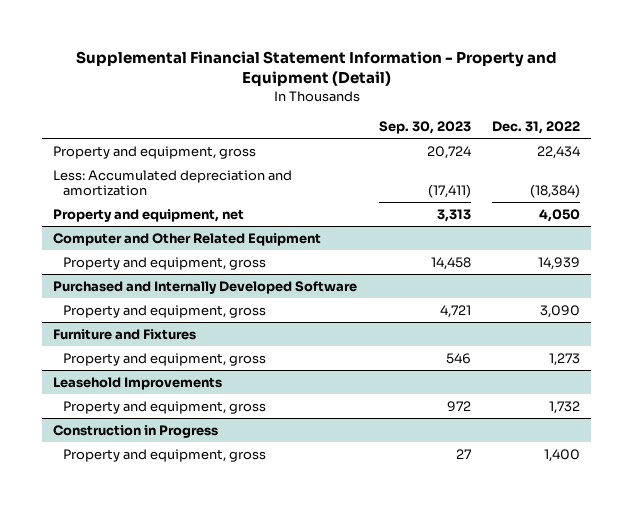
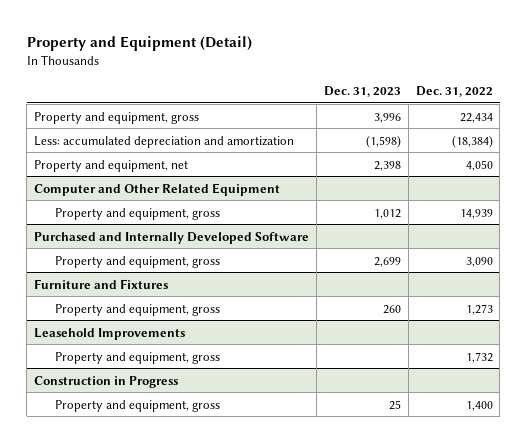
- Supplemental Financial Statement Information - Property and Equipment (Detail)
+ Property and Equipment (Detail)
- | Sep. 30, 2023 | Dec. 31, 2022
+ | Dec. 31, 2023 | Dec. 31, 2022
- Less: Accumulated depreciation and amortization | (17,411) | (18,384)
+ Less: accumulated depreciation and amortization | (1,598) | (18,384)

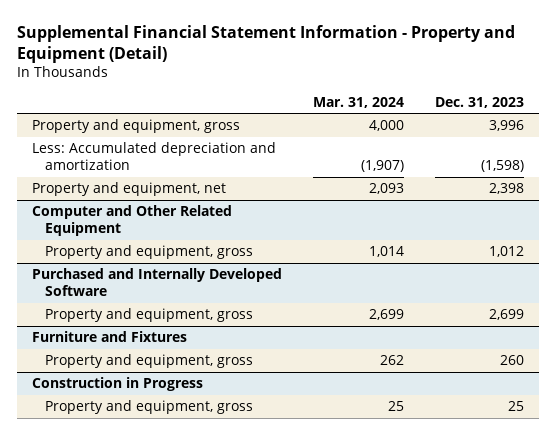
- Property and Equipment (Detail)
+ Supplemental Financial Statement Information - Property and Equipment (Detail)
- | Dec. 31, 2023 | Dec. 31, 2022
+ | Mar. 31, 2024 | Dec. 31, 2023
- Less: accumulated depreciation and amortization | (1,598) | (18,384)
+ Less: Accumulated depreciation and amortization | (1,907) | (1,598)
- Leasehold Improvements
- Property and equipment, gross | | 1,732

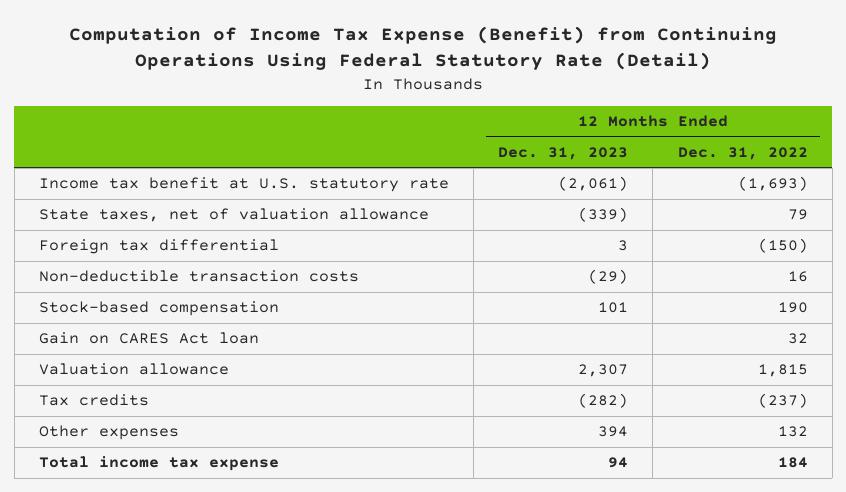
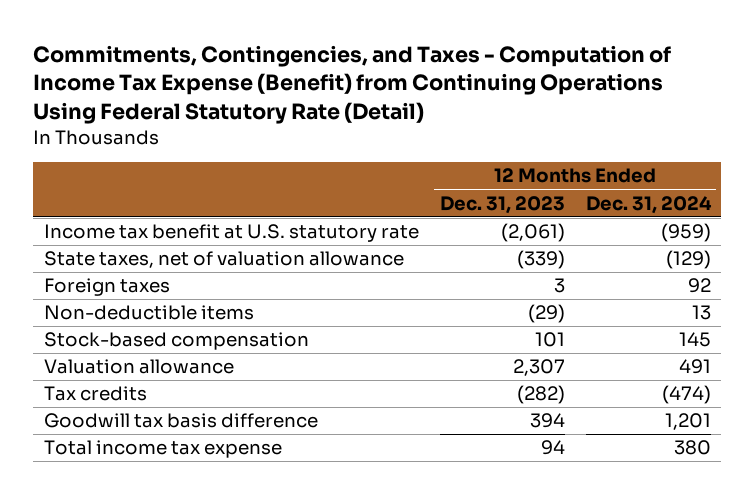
- Computation of Income Tax Expense (Benefit) from Continuing Operations Using Federal Statutory Rate (Detail)
+ Commitments, Contingencies, and Taxes - Computation of Income Tax Expense (Benefit) from Continuing Operations Using Federal Statutory Rate (Detail)
- | 12 Months Ended Dec. 31, 2023 | 12 Months Ended Dec. 31, 2022
+ | 12 Months Ended Dec. 31, 2023 | 12 Months Ended Dec. 31, 2024
- Foreign tax differential | 3 | (150)
- Non-deductible transaction costs | (29) | 16
+ Foreign taxes | 3 | 92
+ Non-deductible items | (29) | 13
- Gain on CARES Act loan | | 32
- Other expenses | 394 | 132
+ Goodwill tax basis difference | 394 | 1,201

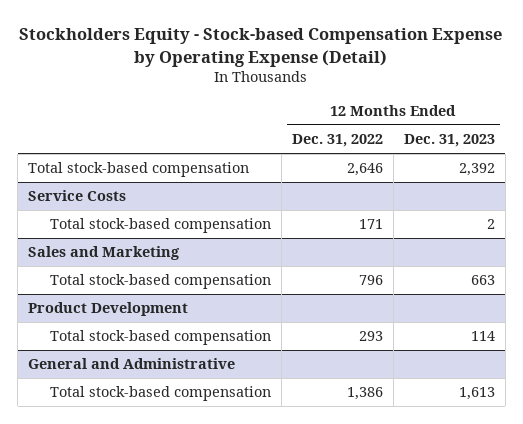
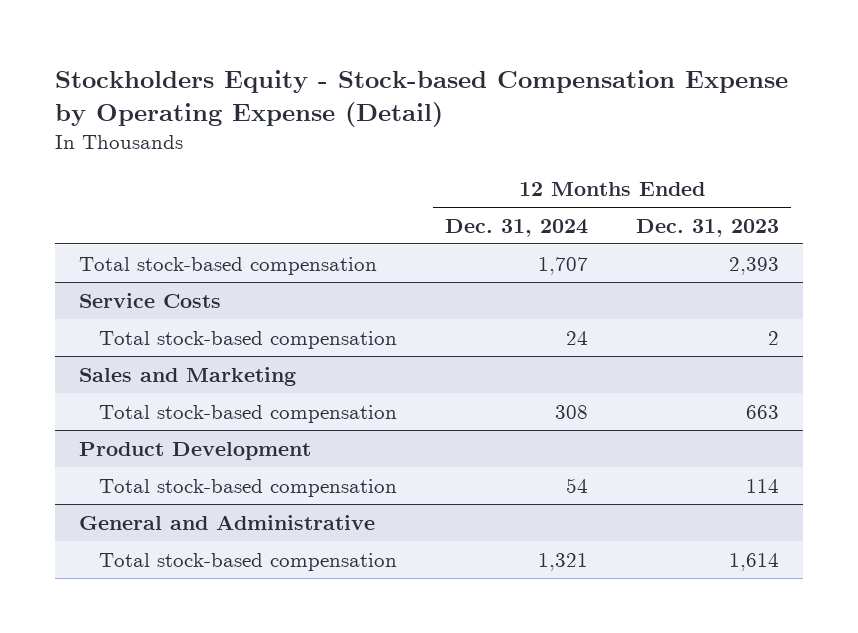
- | 12 Months Ended Dec. 31, 2022 | 12 Months Ended Dec. 31, 2023
+ | 12 Months Ended Dec. 31, 2024 | 12 Months Ended Dec. 31, 2023
- Total stock-based compensation | 2,646 | 2,392
+ Total stock-based compensation | 1,707 | 2,393
@ General and Administrative
- Total stock-based compensation | 1,386 | 1,613
+ Total stock-based compensation | 1,321 | 1,614

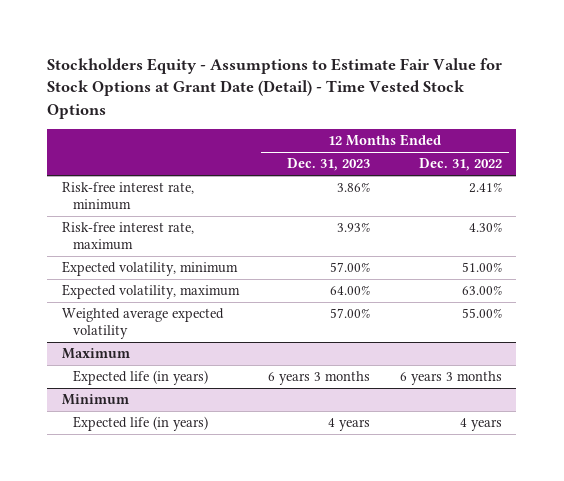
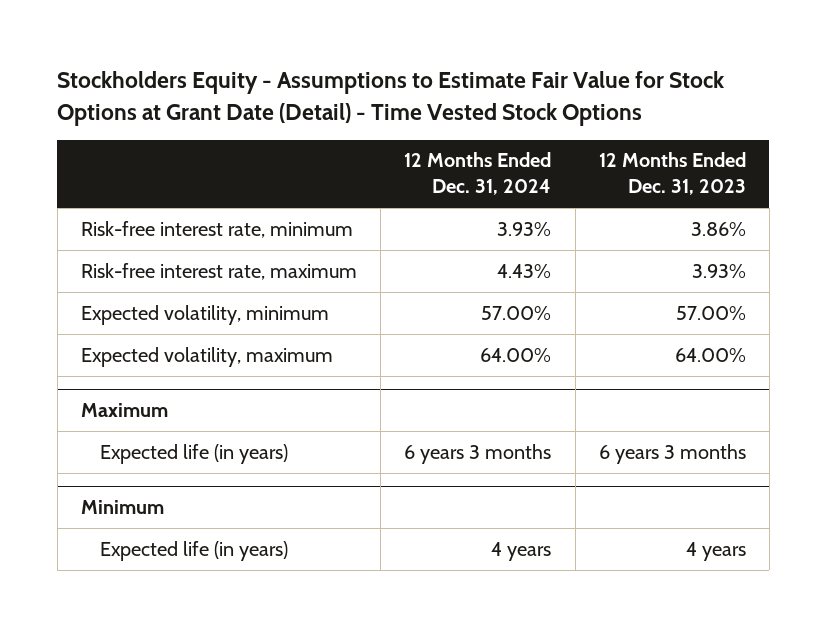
- | 12 Months Ended Dec. 31, 2023 | 12 Months Ended Dec. 31, 2022
+ | 12 Months Ended Dec. 31, 2024 | 12 Months Ended Dec. 31, 2023
- Weighted average expected volatility | 57.00% | 55.00%

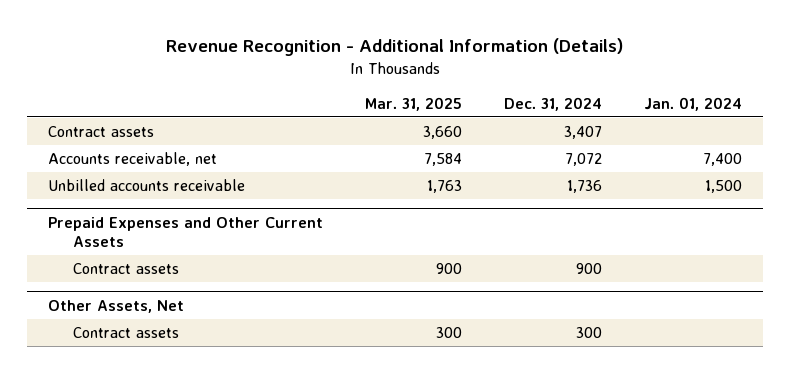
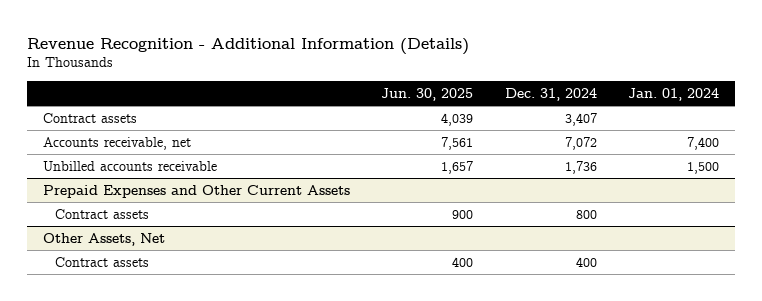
- | Mar. 31, 2025 | Dec. 31, 2024 | Jan. 01, 2024
+ | Jun. 30, 2025 | Dec. 31, 2024 | Jan. 01, 2024
@ Prepaid Expenses and Other Current Assets
- Contract assets | 900 | 900 |
+ Contract assets | 900 | 800 |
@ Other Assets, Net
- Contract assets | 300 | 300 |
+ Contract assets | 400 | 400 |

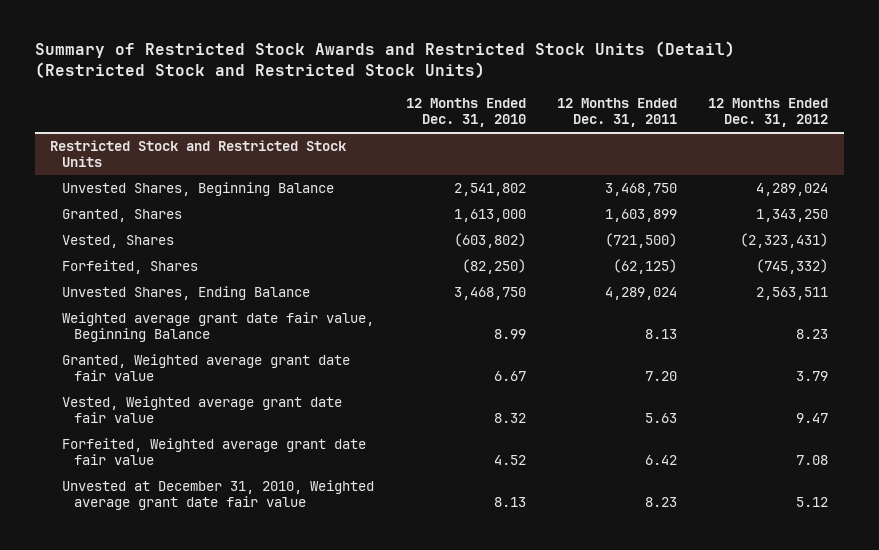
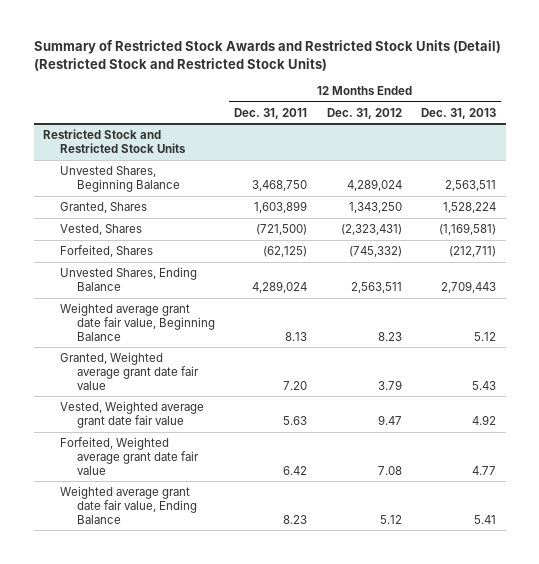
- | 12 Months Ended Dec. 31, 2010 | 12 Months Ended Dec. 31, 2011 | 12 Months Ended Dec. 31, 2012
+ | 12 Months Ended Dec. 31, 2011 | 12 Months Ended Dec. 31, 2012 | 12 Months Ended Dec. 31, 2013
@ Restricted Stock and Restricted Stock Units
- Unvested at December 31, 2010, Weighted average grant date fair value | 8.13 | 8.23 | 5.12
+ Weighted average grant date fair value, Ending Balance | 8.23 | 5.12 | 5.41

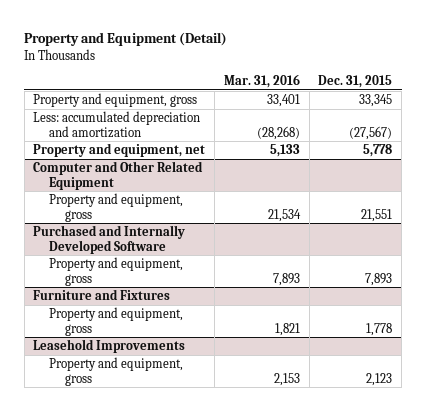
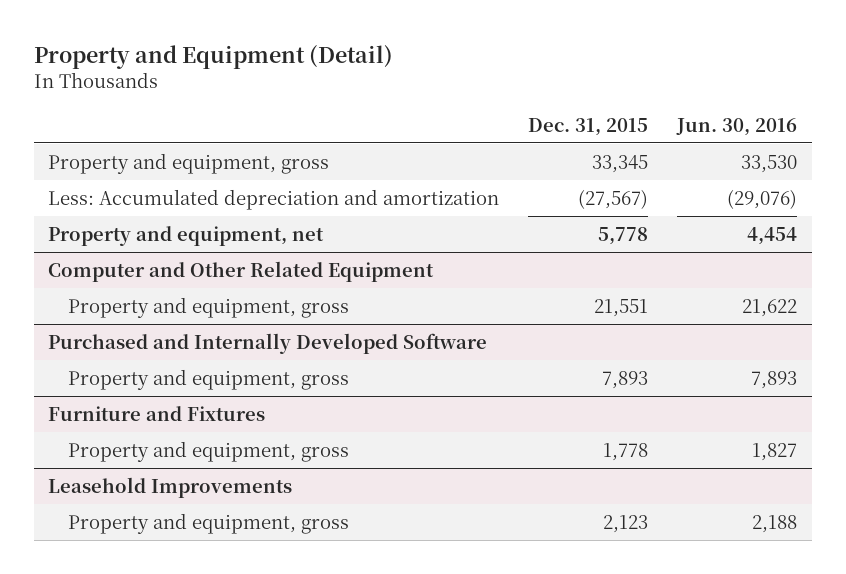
- | Mar. 31, 2016 | Dec. 31, 2015
+ | Dec. 31, 2015 | Jun. 30, 2016
- Less: accumulated depreciation and amortization | (28,268) | (27,567)
+ Less: Accumulated depreciation and amortization | (27,567) | (29,076)

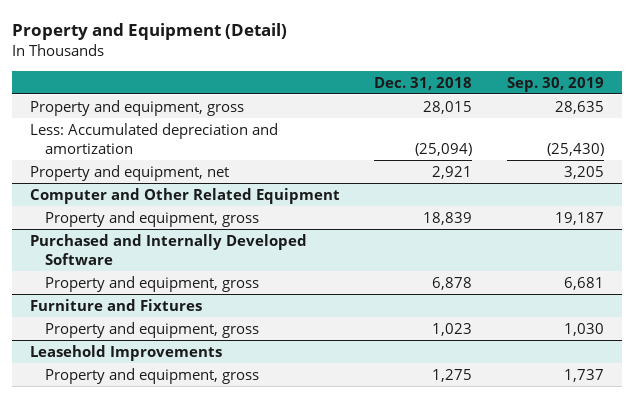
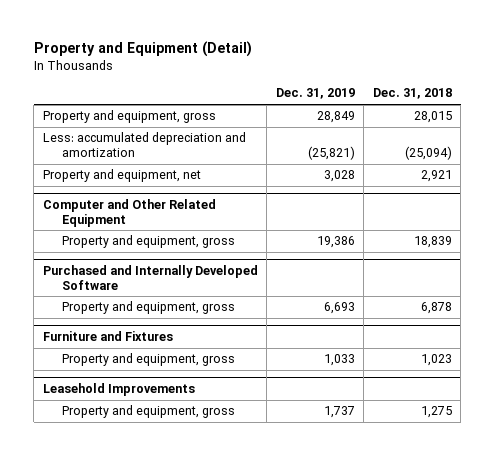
- | Dec. 31, 2018 | Sep. 30, 2019
+ | Dec. 31, 2019 | Dec. 31, 2018
- Less: Accumulated depreciation and amortization | (25,094) | (25,430)
+ Less: accumulated depreciation and amortization | (25,821) | (25,094)

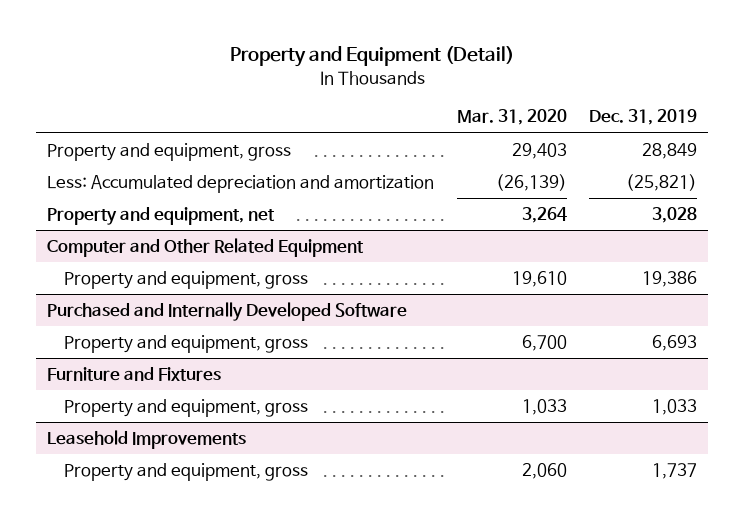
- | Dec. 31, 2019 | Dec. 31, 2018
+ | Mar. 31, 2020 | Dec. 31, 2019
- Less: accumulated depreciation and amortization | (25,821) | (25,094)
+ Less: Accumulated depreciation and amortization | (26,139) | (25,821)

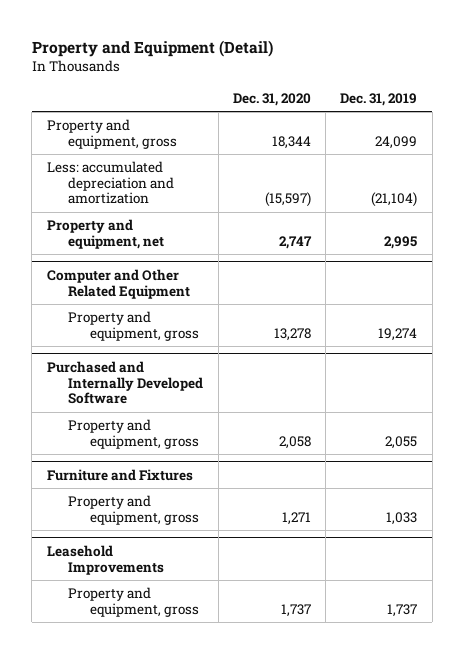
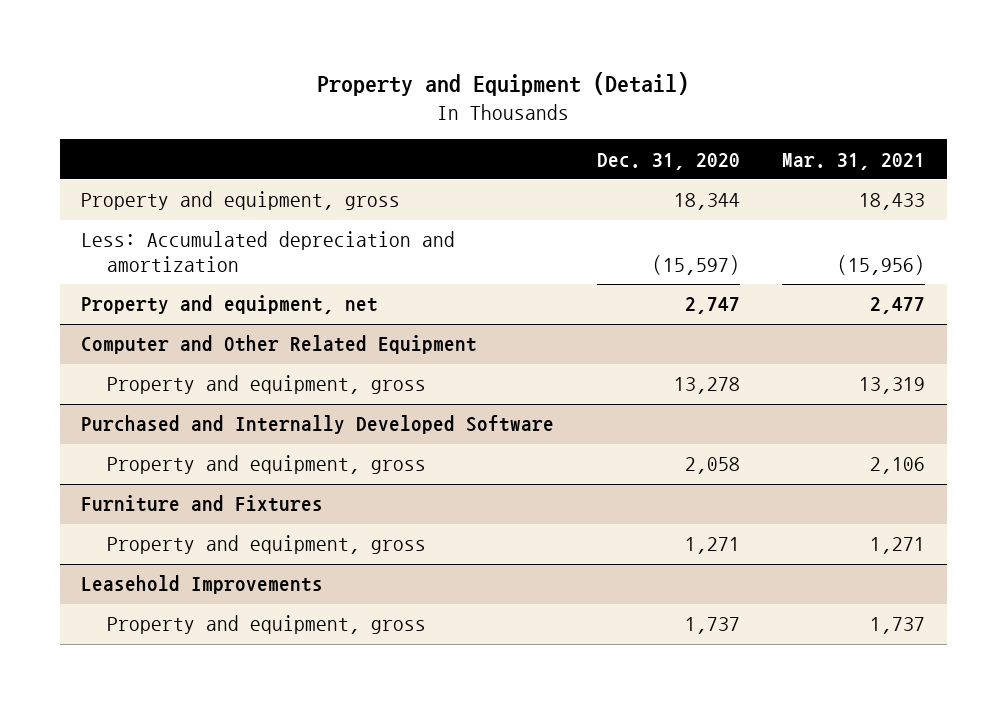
- | Dec. 31, 2020 | Dec. 31, 2019
+ | Dec. 31, 2020 | Mar. 31, 2021
- Less: accumulated depreciation and amortization | (15,597) | (21,104)
+ Less: Accumulated depreciation and amortization | (15,597) | (15,956)

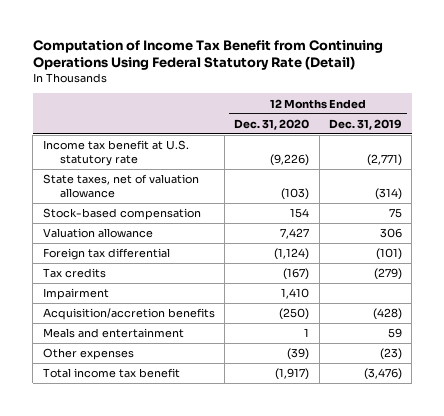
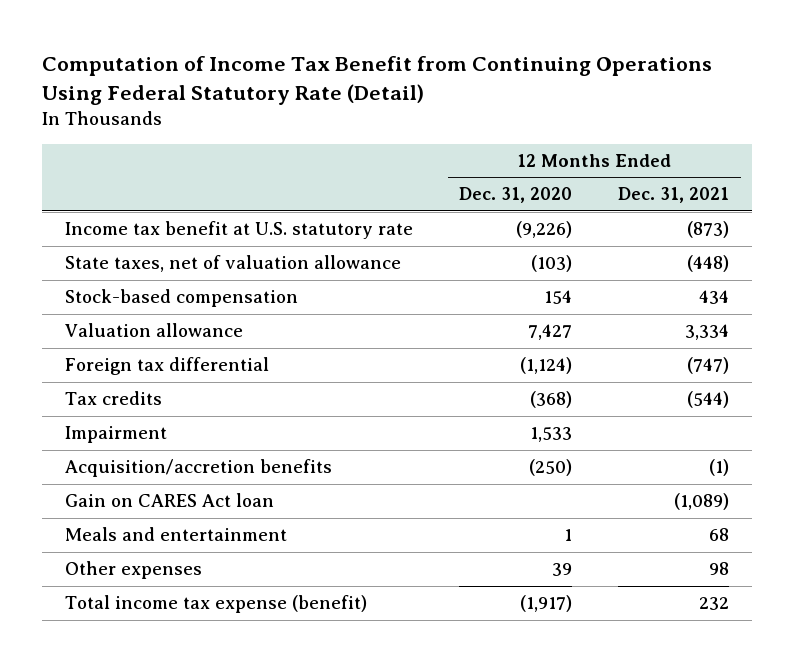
- | 12 Months Ended Dec. 31, 2020 | 12 Months Ended Dec. 31, 2019
+ | 12 Months Ended Dec. 31, 2020 | 12 Months Ended Dec. 31, 2021
- Tax credits | (167) | (279)
- Impairment | 1,410 |
+ Tax credits | (368) | (544)
+ Impairment | 1,533 |
+ Gain on CARES Act loan | | (1,089)
- Other expenses | (39) | (23)
- Total income tax benefit | (1,917) | (3,476)
+ Other expenses | 39 | 98
+ Total income tax expense (benefit) | (1,917) | 232

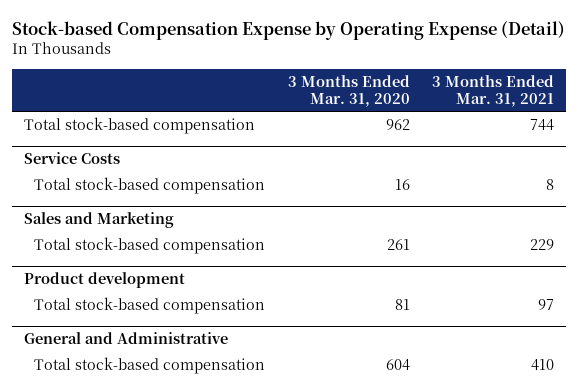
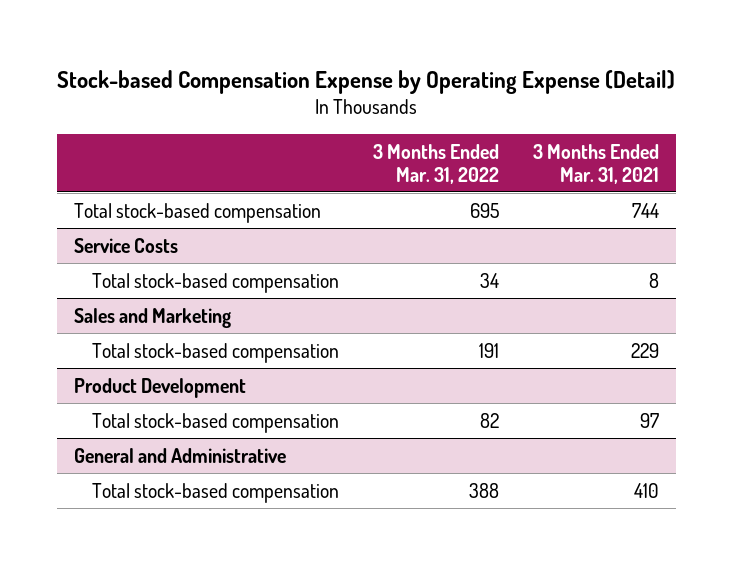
- | 3 Months Ended Mar. 31, 2020 | 3 Months Ended Mar. 31, 2021
+ | 3 Months Ended Mar. 31, 2022 | 3 Months Ended Mar. 31, 2021
- Product development
+ Product Development

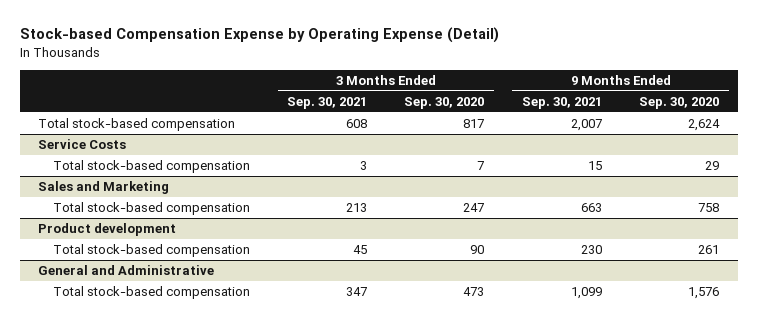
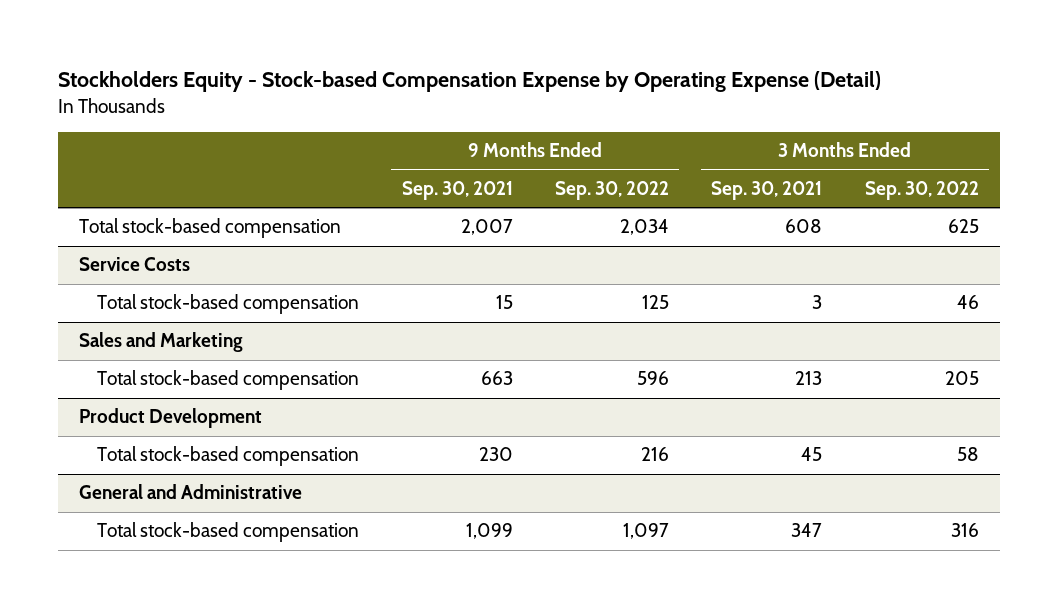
- Stock-based Compensation Expense by Operating Expense (Detail)
+ Stockholders Equity - Stock-based Compensation Expense by Operating Expense (Detail)
- | 3 Months Ended Sep. 30, 2021 | 3 Months Ended Sep. 30, 2020 | 9 Months Ended Sep. 30, 2021 | 9 Months Ended Sep. 30, 2020
+ | 9 Months Ended Sep. 30, 2021 | 9 Months Ended Sep. 30, 2022 | 3 Months Ended Sep. 30, 2021 | 3 Months Ended Sep. 30, 2022
- Product development
+ Product Development

